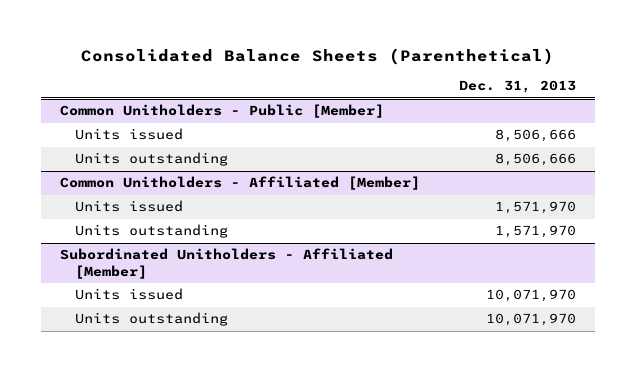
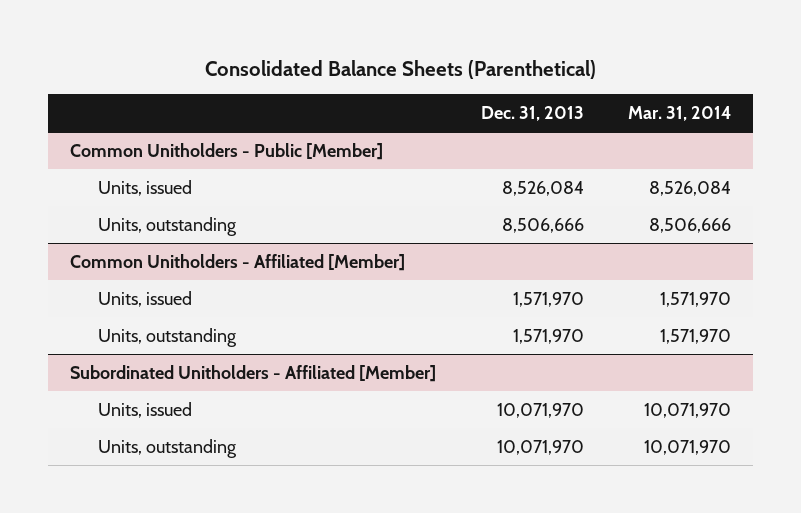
- | Dec. 31, 2013
+ | Dec. 31, 2013 | Mar. 31, 2014
@ Common Unitholders - Public [Member]
- Units issued | 8,506,666
- Units outstanding | 8,506,666
+ Units, issued | 8,526,084 | 8,526,084
+ Units, outstanding | 8,506,666 | 8,506,666
@ Common Unitholders - Affiliated [Member]
- Units issued | 1,571,970
- Units outstanding | 1,571,970
+ Units, issued | 1,571,970 | 1,571,970
+ Units, outstanding | 1,571,970 | 1,571,970
@ Subordinated Unitholders - Affiliated [Member]
- Units issued | 10,071,970
- Units outstanding | 10,071,970
+ Units, issued | 10,071,970 | 10,071,970
+ Units, outstanding | 10,071,970 | 10,071,970

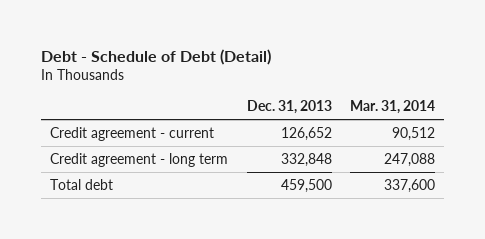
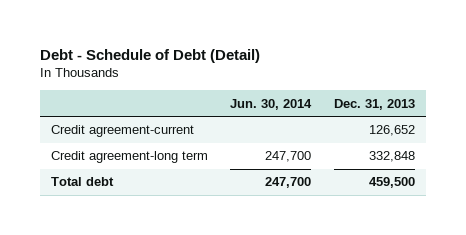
- | Dec. 31, 2013 | Mar. 31, 2014
+ | Jun. 30, 2014 | Dec. 31, 2013
- Credit agreement - current | 126,652 | 90,512
- Credit agreement - long term | 332,848 | 247,088
+ Credit agreement-current | | 126,652
+ Credit agreement-long term | 247,700 | 332,848

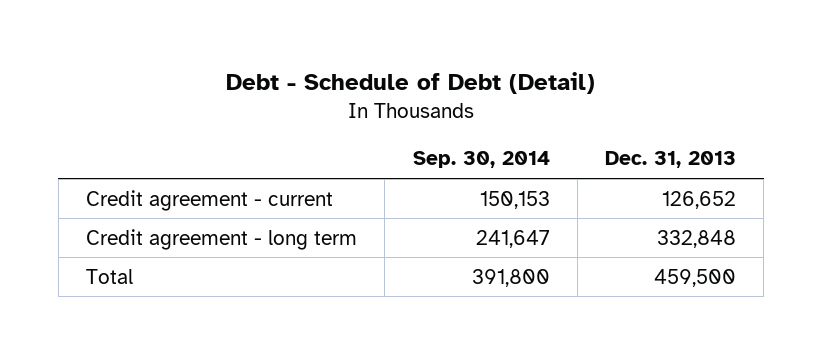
- | Jun. 30, 2014 | Dec. 31, 2013
+ | Sep. 30, 2014 | Dec. 31, 2013
- Credit agreement-current | | 126,652
- Credit agreement-long term | 247,700 | 332,848
- Total debt | 247,700 | 459,500
+ Credit agreement - current | 150,153 | 126,652
+ Credit agreement - long term | 241,647 | 332,848
+ Total | 391,800 | 459,500

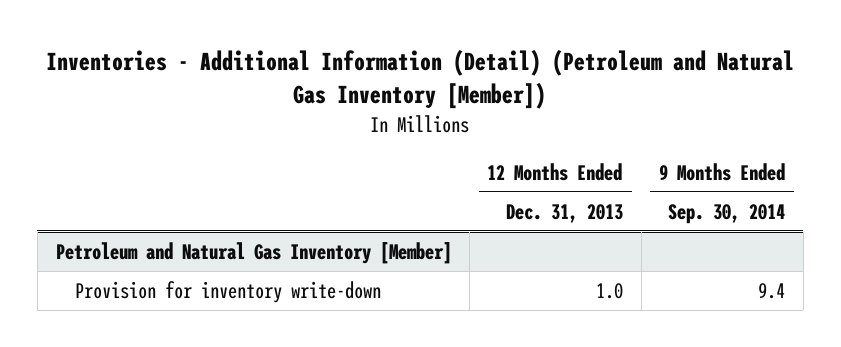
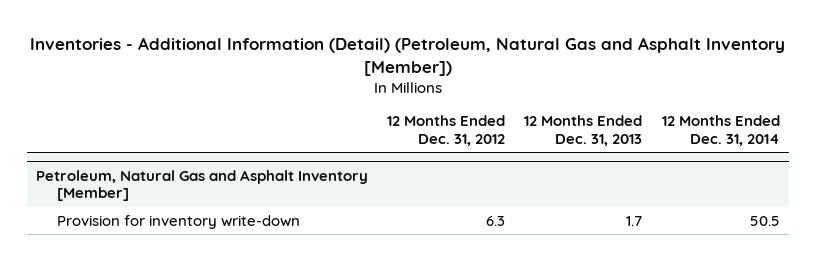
- Inventories - Additional Information (Detail) (Petroleum and Natural Gas Inventory [Member])
+ Inventories - Additional Information (Detail) (Petroleum, Natural Gas and Asphalt Inventory [Member])
- | 12 Months Ended Dec. 31, 2013 | 9 Months Ended Sep. 30, 2014
+ | 12 Months Ended Dec. 31, 2012 | 12 Months Ended Dec. 31, 2013 | 12 Months Ended Dec. 31, 2014
- Petroleum and Natural Gas Inventory [Member]
- Provision for inventory write-down | 1.0 | 9.4
+ Petroleum, Natural Gas and Asphalt Inventory [Member]
+ Provision for inventory write-down | 6.3 | 1.7 | 50.5

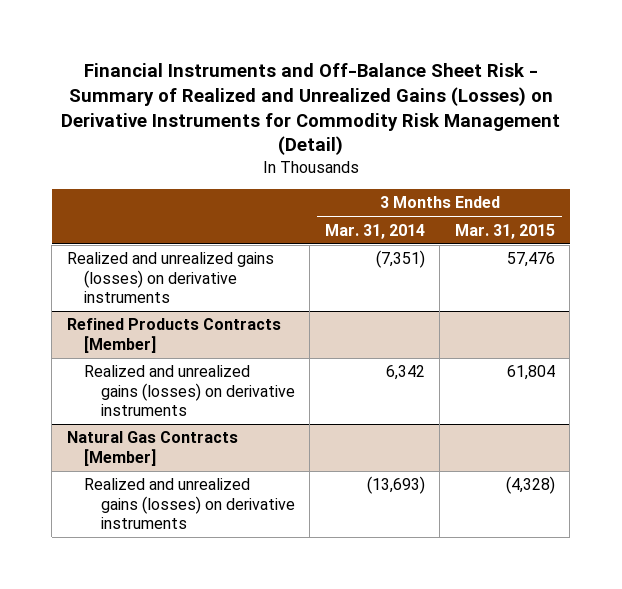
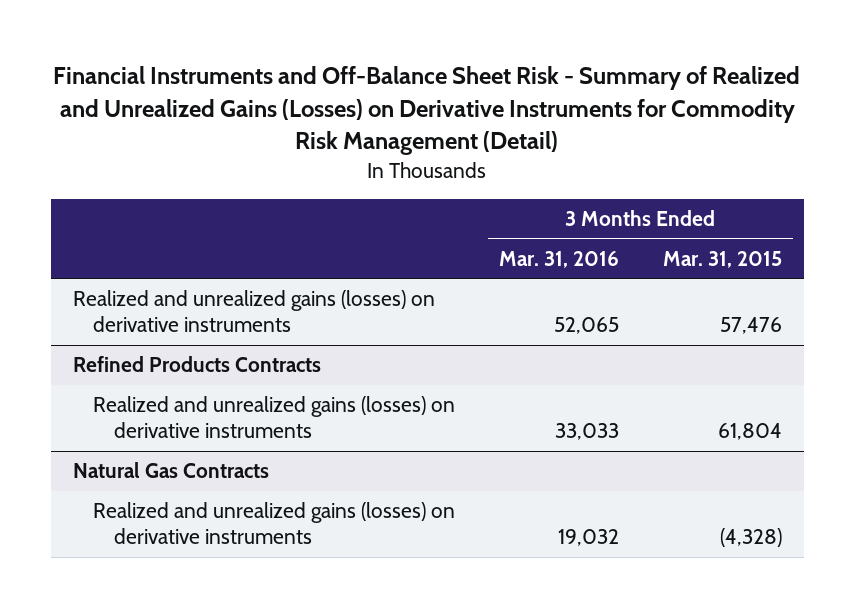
- | 3 Months Ended Mar. 31, 2014 | 3 Months Ended Mar. 31, 2015
+ | 3 Months Ended Mar. 31, 2016 | 3 Months Ended Mar. 31, 2015
- Refined Products Contracts [Member]
+ Refined Products Contracts
- Natural Gas Contracts [Member]
+ Natural Gas Contracts

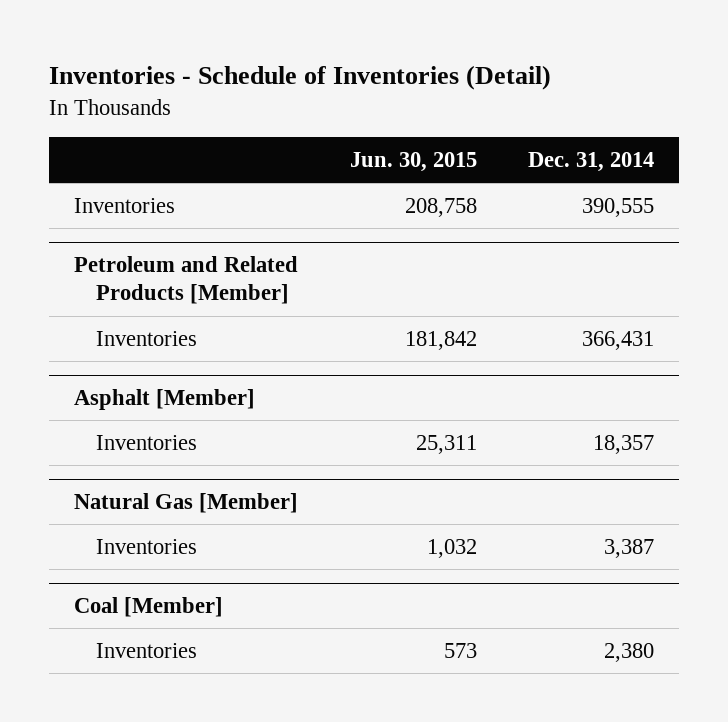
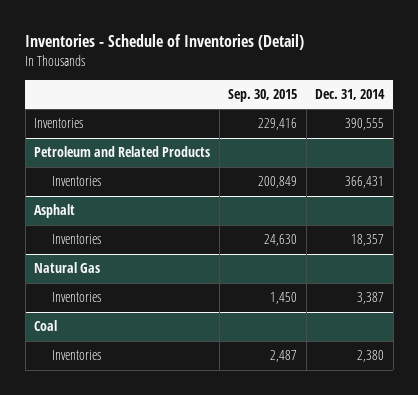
- | Jun. 30, 2015 | Dec. 31, 2014
+ | Sep. 30, 2015 | Dec. 31, 2014
- Petroleum and Related Products [Member]
+ Petroleum and Related Products
- Asphalt [Member]
+ Asphalt
- Natural Gas [Member]
+ Natural Gas
- Coal [Member]
+ Coal

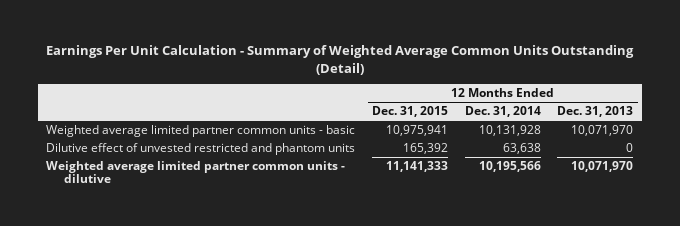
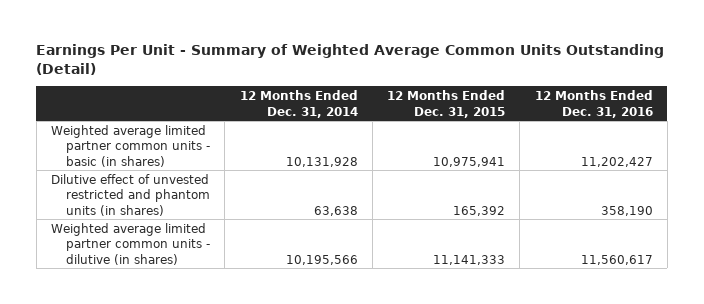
- Earnings Per Unit Calculation - Summary of Weighted Average Common Units Outstanding (Detail)
+ Earnings Per Unit - Summary of Weighted Average Common Units Outstanding (Detail)
- | 12 Months Ended Dec. 31, 2015 | 12 Months Ended Dec. 31, 2014 | 12 Months Ended Dec. 31, 2013
+ | 12 Months Ended Dec. 31, 2014 | 12 Months Ended Dec. 31, 2015 | 12 Months Ended Dec. 31, 2016
- Weighted average limited partner common units - basic | 10,975,941 | 10,131,928 | 10,071,970
- Dilutive effect of unvested restricted and phantom units | 165,392 | 63,638 | 0
- Weighted average limited partner common units - dilutive | 11,141,333 | 10,195,566 | 10,071,970
+ Weighted average limited partner common units - basic (in shares) | 10,131,928 | 10,975,941 | 11,202,427
+ Dilutive effect of unvested restricted and phantom units (in shares) | 63,638 | 165,392 | 358,190
+ Weighted average limited partner common units - dilutive (in shares) | 10,195,566 | 11,141,333 | 11,560,617

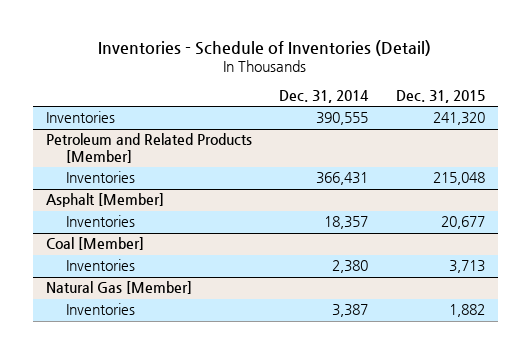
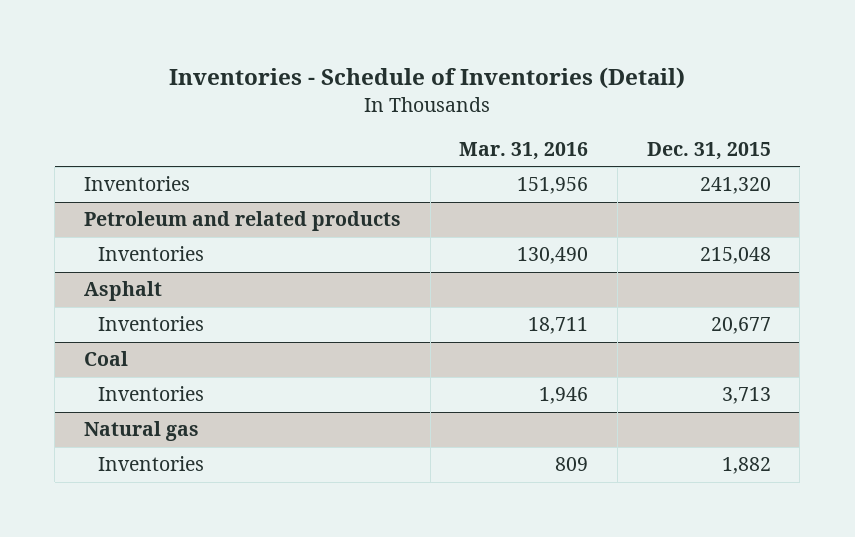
- | Dec. 31, 2014 | Dec. 31, 2015
+ | Mar. 31, 2016 | Dec. 31, 2015
- Petroleum and Related Products [Member]
+ Petroleum and related products
- Asphalt [Member]
+ Asphalt
- Coal [Member]
+ Coal
- Natural Gas [Member]
+ Natural gas

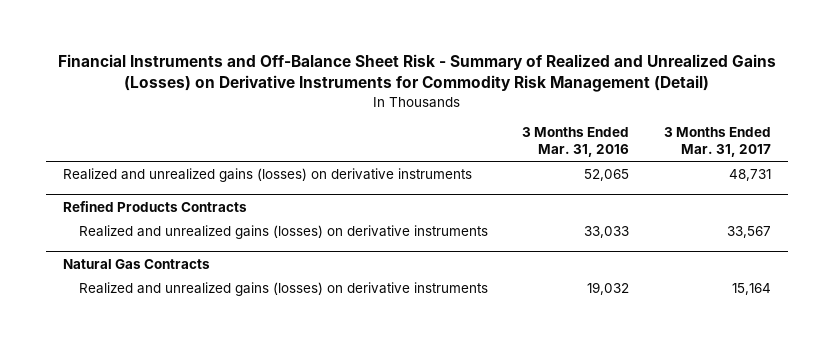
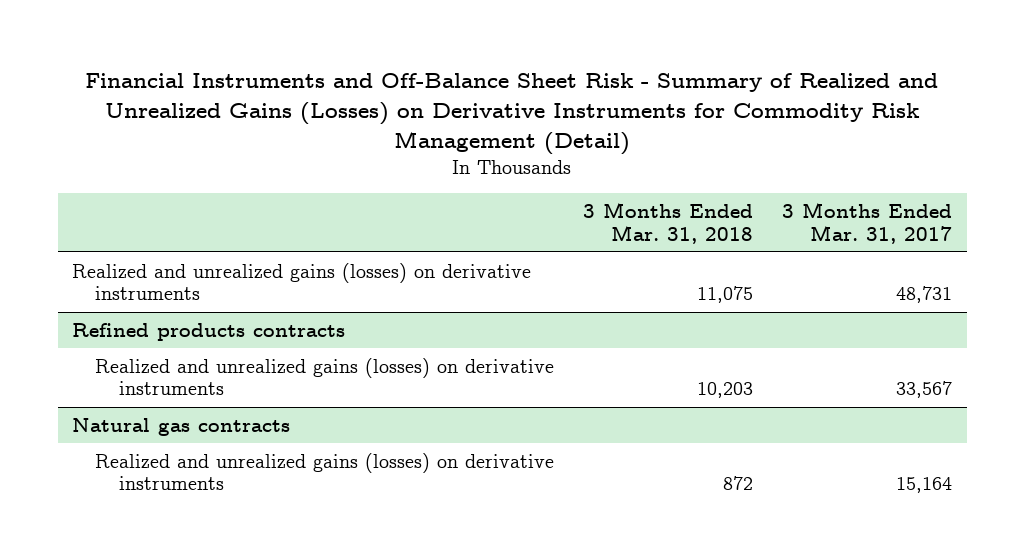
- | 3 Months Ended Mar. 31, 2016 | 3 Months Ended Mar. 31, 2017
+ | 3 Months Ended Mar. 31, 2018 | 3 Months Ended Mar. 31, 2017
- Refined Products Contracts
+ Refined products contracts
- Natural Gas Contracts
+ Natural gas contracts

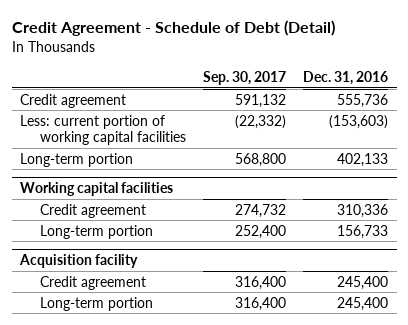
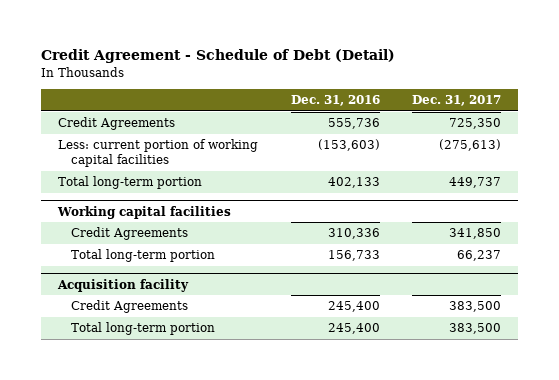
- | Sep. 30, 2017 | Dec. 31, 2016
+ | Dec. 31, 2016 | Dec. 31, 2017
- Credit agreement | 591,132 | 555,736
+ Credit Agreements | 555,736 | 725,350
- Long-term portion | 568,800 | 402,133
+ Total long-term portion | 402,133 | 449,737
@ Working capital facilities
- Credit agreement | 274,732 | 310,336
- Long-term portion | 252,400 | 156,733
+ Credit Agreements | 310,336 | 341,850
+ Total long-term portion | 156,733 | 66,237
@ Acquisition facility
- Credit agreement | 316,400 | 245,400
- Long-term portion | 316,400 | 245,400
+ Credit Agreements | 245,400 | 383,500
+ Total long-term portion | 245,400 | 383,500

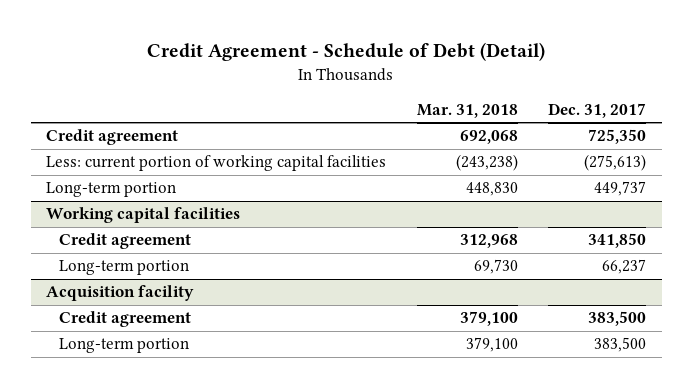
- | Dec. 31, 2016 | Dec. 31, 2017
+ | Mar. 31, 2018 | Dec. 31, 2017
- Credit Agreements | 555,736 | 725,350
+ Credit agreement | 692,068 | 725,350
- Total long-term portion | 402,133 | 449,737
+ Long-term portion | 448,830 | 449,737
@ Working capital facilities
- Credit Agreements | 310,336 | 341,850
- Total long-term portion | 156,733 | 66,237
+ Credit agreement | 312,968 | 341,850
+ Long-term portion | 69,730 | 66,237
@ Acquisition facility
- Credit Agreements | 245,400 | 383,500
- Total long-term portion | 245,400 | 383,500
+ Credit agreement | 379,100 | 383,500
+ Long-term portion | 379,100 | 383,500

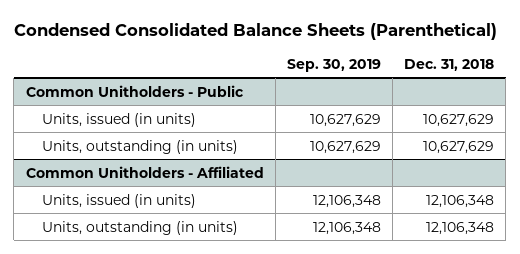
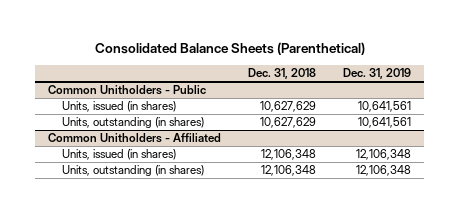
- Condensed Consolidated Balance Sheets (Parenthetical)
+ Consolidated Balance Sheets (Parenthetical)
- | Sep. 30, 2019 | Dec. 31, 2018
+ | Dec. 31, 2018 | Dec. 31, 2019
@ Common Unitholders - Public
- Units, issued (in units) | 10,627,629 | 10,627,629
- Units, outstanding (in units) | 10,627,629 | 10,627,629
+ Units, issued (in shares) | 10,627,629 | 10,641,561
+ Units, outstanding (in shares) | 10,627,629 | 10,641,561
@ Common Unitholders - Affiliated
- Units, issued (in units) | 12,106,348 | 12,106,348
- Units, outstanding (in units) | 12,106,348 | 12,106,348
+ Units, issued (in shares) | 12,106,348 | 12,106,348
+ Units, outstanding (in shares) | 12,106,348 | 12,106,348

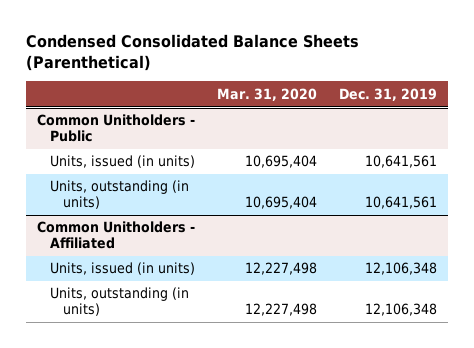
- Consolidated Balance Sheets (Parenthetical)
+ Condensed Consolidated Balance Sheets (Parenthetical)
- | Dec. 31, 2018 | Dec. 31, 2019
+ | Mar. 31, 2020 | Dec. 31, 2019
@ Common Unitholders - Public
- Units, issued (in shares) | 10,627,629 | 10,641,561
- Units, outstanding (in shares) | 10,627,629 | 10,641,561
+ Units, issued (in units) | 10,695,404 | 10,641,561
+ Units, outstanding (in units) | 10,695,404 | 10,641,561
@ Common Unitholders - Affiliated
- Units, issued (in shares) | 12,106,348 | 12,106,348
- Units, outstanding (in shares) | 12,106,348 | 12,106,348
+ Units, issued (in units) | 12,227,498 | 12,106,348
+ Units, outstanding (in units) | 12,227,498 | 12,106,348

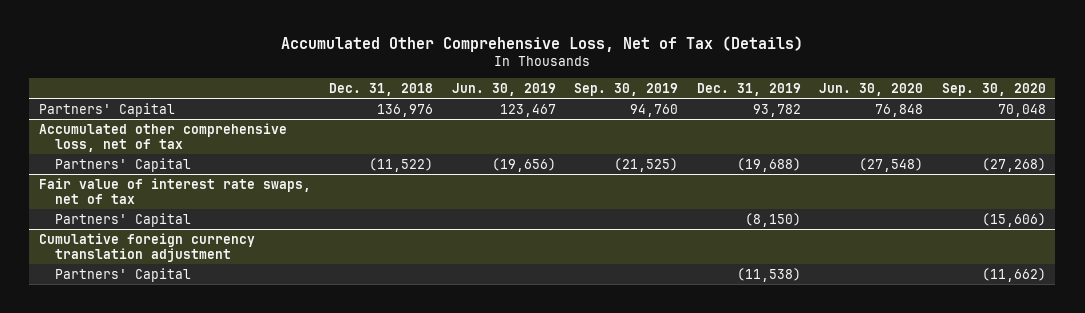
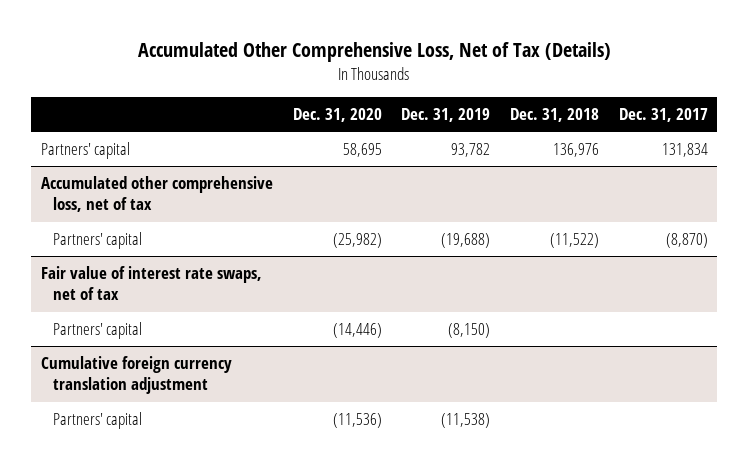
- | Dec. 31, 2018 | Jun. 30, 2019 | Sep. 30, 2019 | Dec. 31, 2019 | Jun. 30, 2020 | Sep. 30, 2020
+ | Dec. 31, 2020 | Dec. 31, 2019 | Dec. 31, 2018 | Dec. 31, 2017
- Partners' Capital | 136,976 | 123,467 | 94,760 | 93,782 | 76,848 | 70,048
+ Partners' capital | 58,695 | 93,782 | 136,976 | 131,834
@ Accumulated other comprehensive loss, net of tax
- Partners' Capital | (11,522) | (19,656) | (21,525) | (19,688) | (27,548) | (27,268)
+ Partners' capital | (25,982) | (19,688) | (11,522) | (8,870)
@ Fair value of interest rate swaps, net of tax
- Partners' Capital | | | | (8,150) | | (15,606)
+ Partners' capital | (14,446) | (8,150) | |
@ Cumulative foreign currency translation adjustment
- Partners' Capital | | | | (11,538) | | (11,662)
+ Partners' capital | (11,536) | (11,538) | |

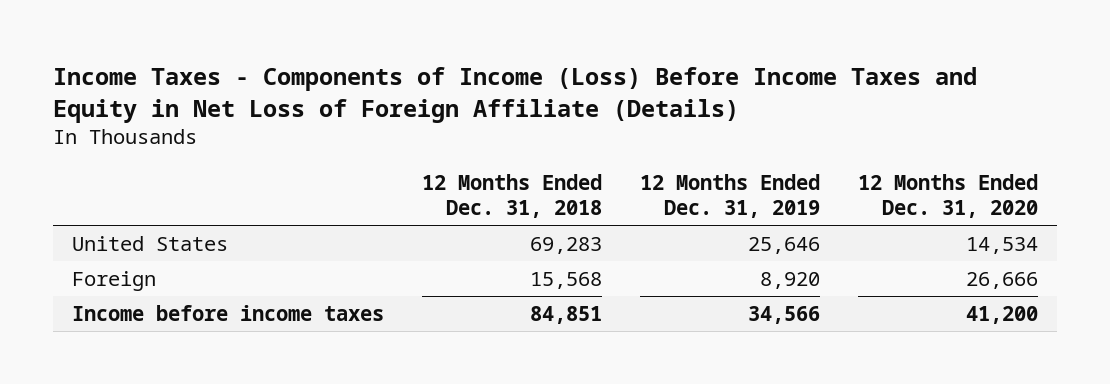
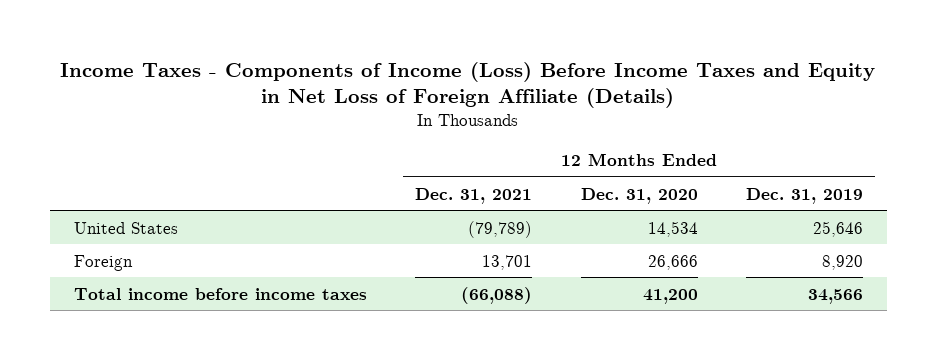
- | 12 Months Ended Dec. 31, 2018 | 12 Months Ended Dec. 31, 2019 | 12 Months Ended Dec. 31, 2020
+ | 12 Months Ended Dec. 31, 2021 | 12 Months Ended Dec. 31, 2020 | 12 Months Ended Dec. 31, 2019
- Income before income taxes | 84,851 | 34,566 | 41,200
+ Total income before income taxes | (66,088) | 41,200 | 34,566

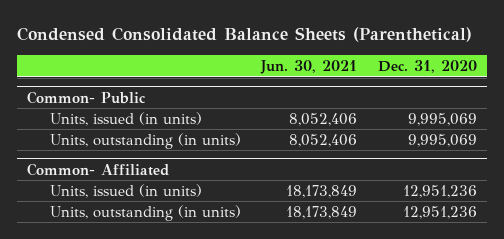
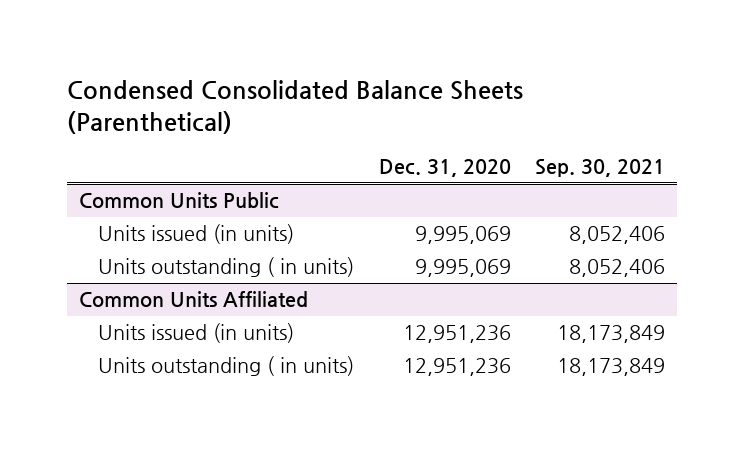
- | Jun. 30, 2021 | Dec. 31, 2020
+ | Dec. 31, 2020 | Sep. 30, 2021
- Common- Public
- Units, issued (in units) | 8,052,406 | 9,995,069
- Units, outstanding (in units) | 8,052,406 | 9,995,069
- Common- Affiliated
- Units, issued (in units) | 18,173,849 | 12,951,236
- Units, outstanding (in units) | 18,173,849 | 12,951,236
+ Common Units Public
+ Units issued (in units) | 9,995,069 | 8,052,406
+ Units outstanding ( in units) | 9,995,069 | 8,052,406
+ Common Units Affiliated
+ Units issued (in units) | 12,951,236 | 18,173,849
+ Units outstanding ( in units) | 12,951,236 | 18,173,849

